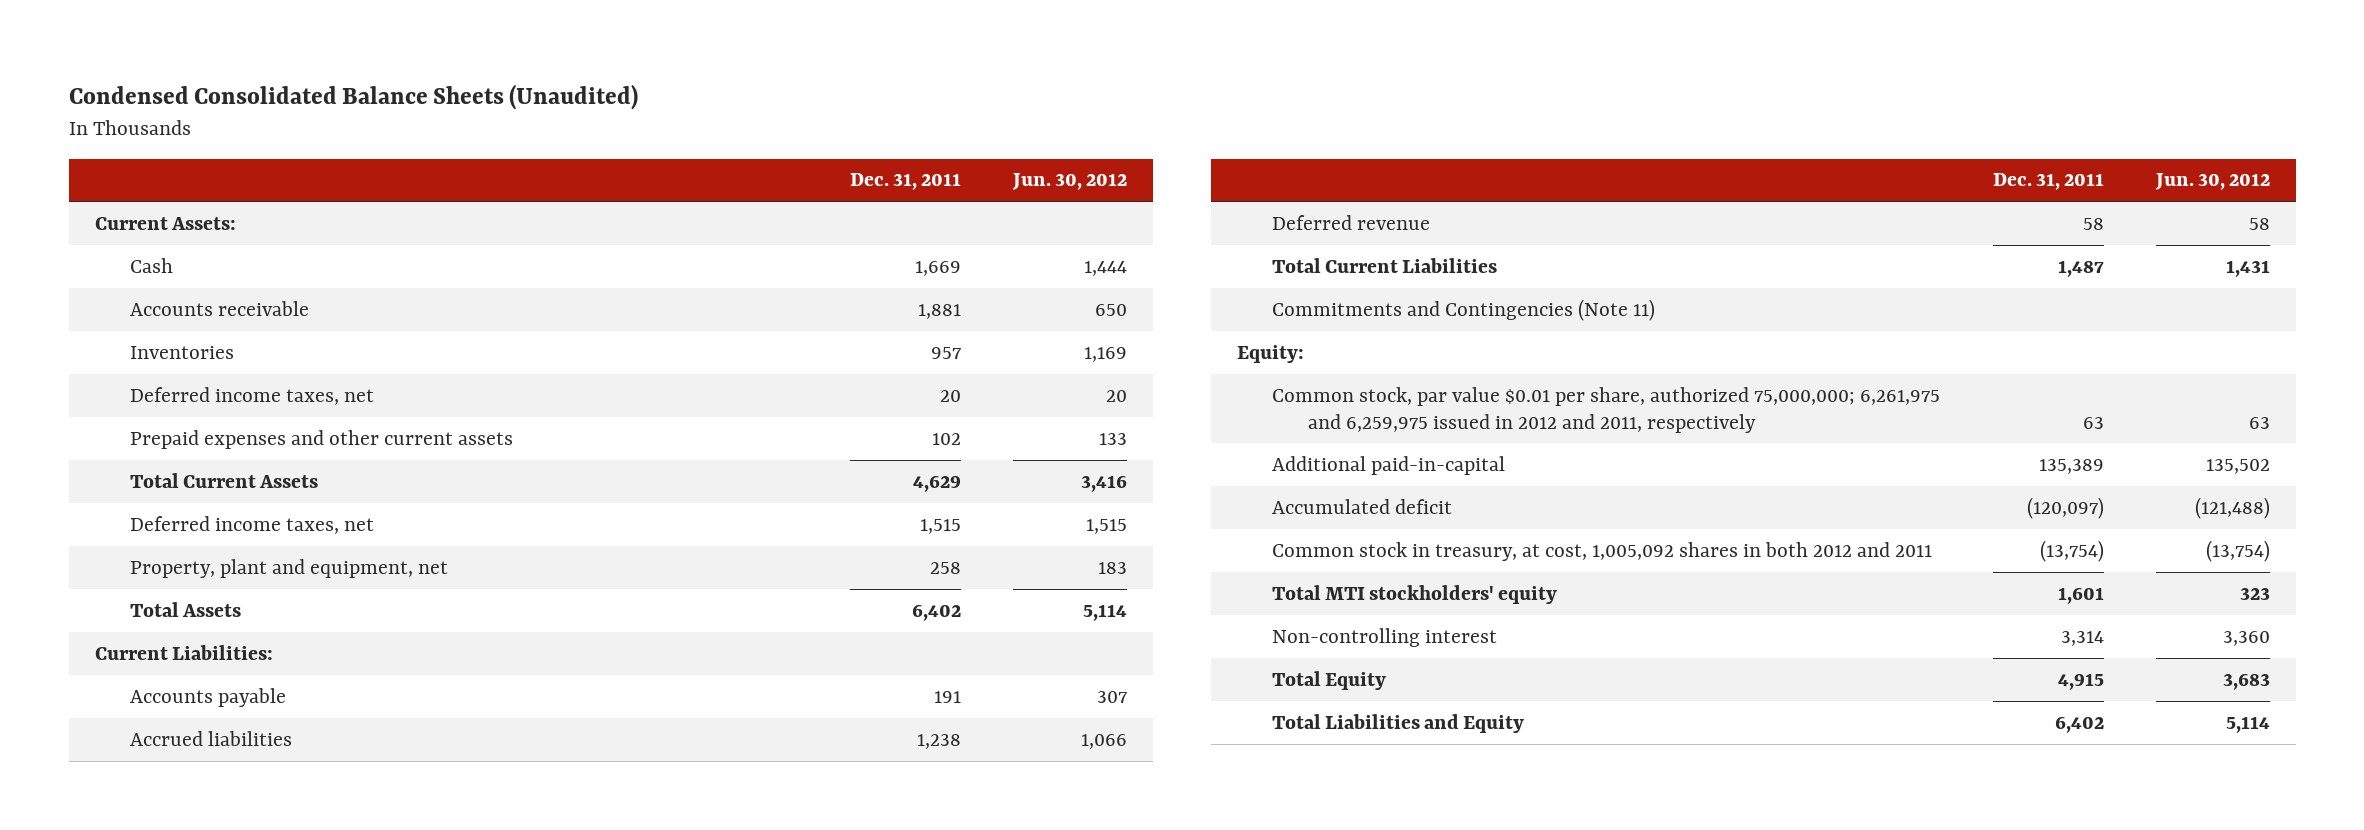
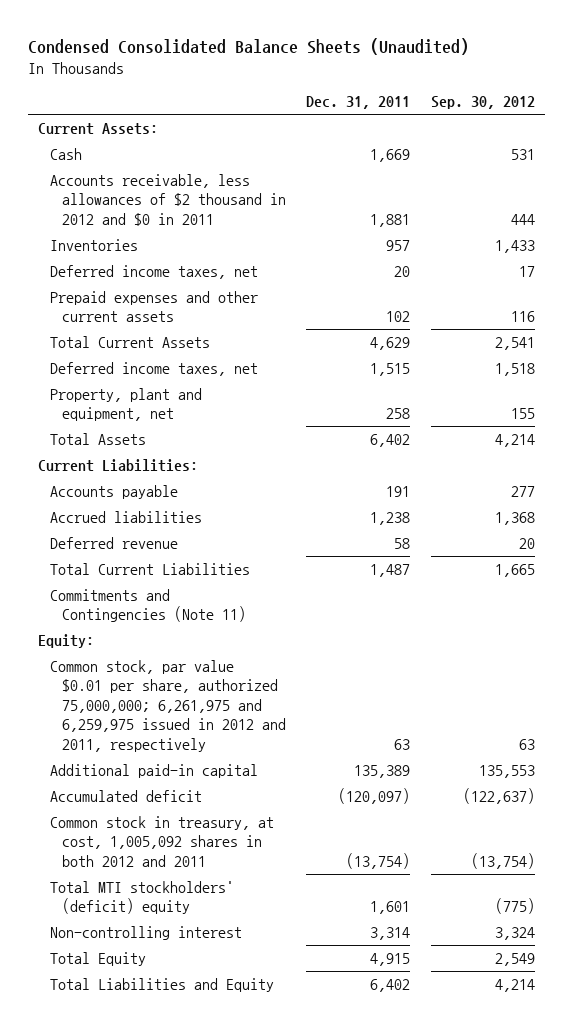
- | Dec. 31, 2011 | Jun. 30, 2012
+ | Dec. 31, 2011 | Sep. 30, 2012
- Accounts receivable | 1,881 | 650
+ Accounts receivable, less allowances of $2 thousand in 2012 and $0 in 2011 | 1,881 | 444
- Additional paid-in-capital | 135,389 | 135,502
+ Additional paid-in capital | 135,389 | 135,553
- Total MTI stockholders' equity | 1,601 | 323
+ Total MTI stockholders' (deficit) equity | 1,601 | (775)

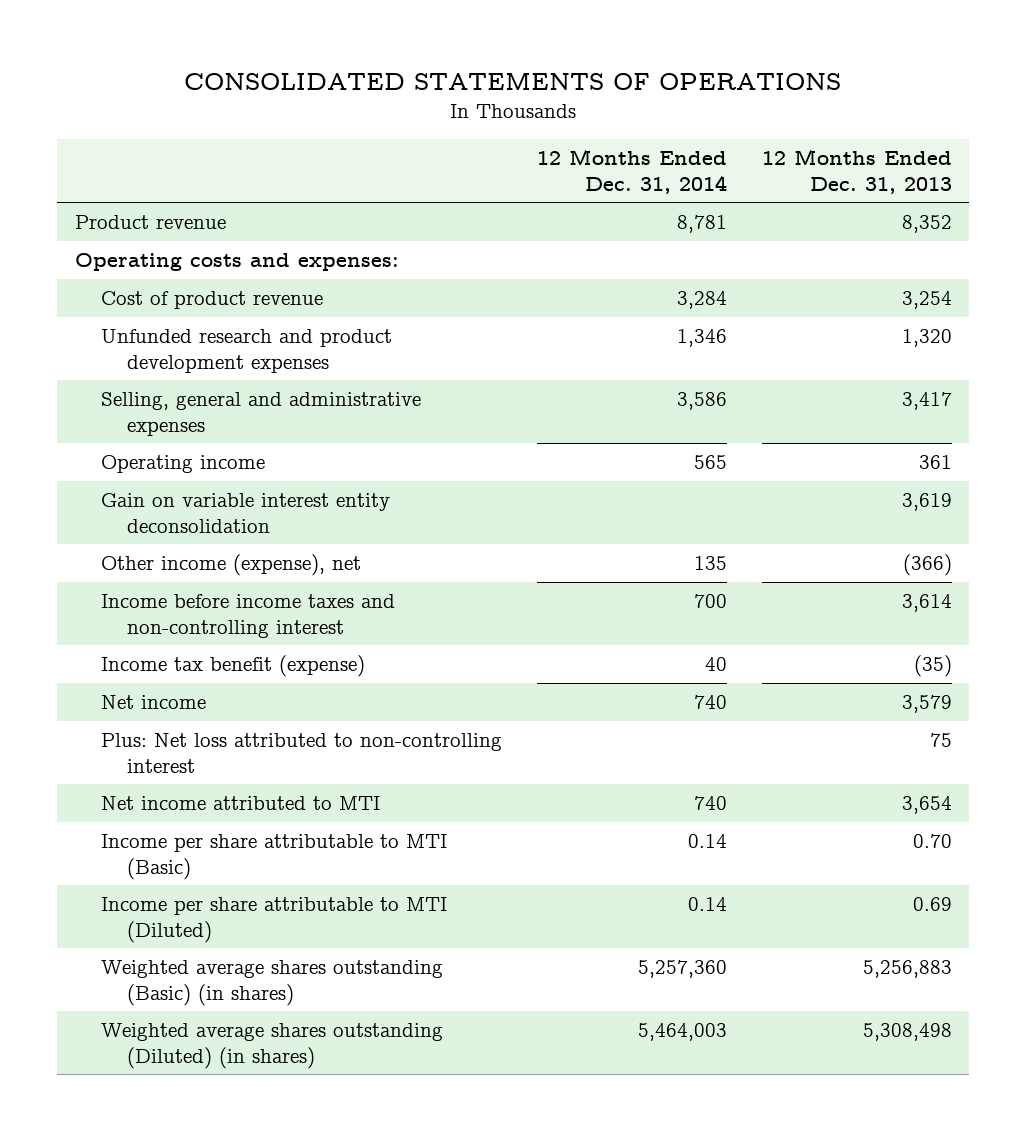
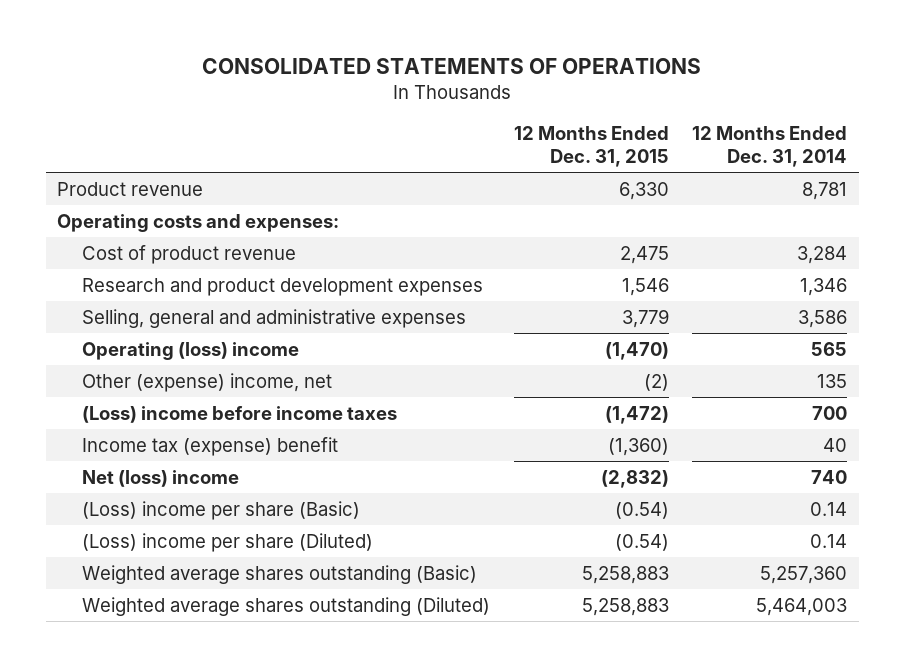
- | 12 Months Ended Dec. 31, 2014 | 12 Months Ended Dec. 31, 2013
+ | 12 Months Ended Dec. 31, 2015 | 12 Months Ended Dec. 31, 2014
- Unfunded research and product development expenses | 1,346 | 1,320
+ Research and product development expenses | 1,546 | 1,346
- Operating income | 565 | 361
- Gain on variable interest entity deconsolidation | | 3,619
- Other income (expense), net | 135 | (366)
- Income before income taxes and non-controlling interest | 700 | 3,614
- Income tax benefit (expense) | 40 | (35)
- Net income | 740 | 3,579
- Plus: Net loss attributed to non-controlling interest | | 75
- Net income attributed to MTI | 740 | 3,654
- Income per share attributable to MTI (Basic) | 0.14 | 0.70
- Income per share attributable to MTI (Diluted) | 0.14 | 0.69
- Weighted average shares outstanding (Basic) (in shares) | 5,257,360 | 5,256,883
- Weighted average shares outstanding (Diluted) (in shares) | 5,464,003 | 5,308,498
+ Operating (loss) income | (1,470) | 565
+ Other (expense) income, net | (2) | 135
+ (Loss) income before income taxes | (1,472) | 700
+ Income tax (expense) benefit | (1,360) | 40
+ Net (loss) income | (2,832) | 740
+ (Loss) income per share (Basic) | (0.54) | 0.14
+ (Loss) income per share (Diluted) | (0.54) | 0.14
+ Weighted average shares outstanding (Basic) | 5,258,883 | 5,257,360
+ Weighted average shares outstanding (Diluted) | 5,258,883 | 5,464,003

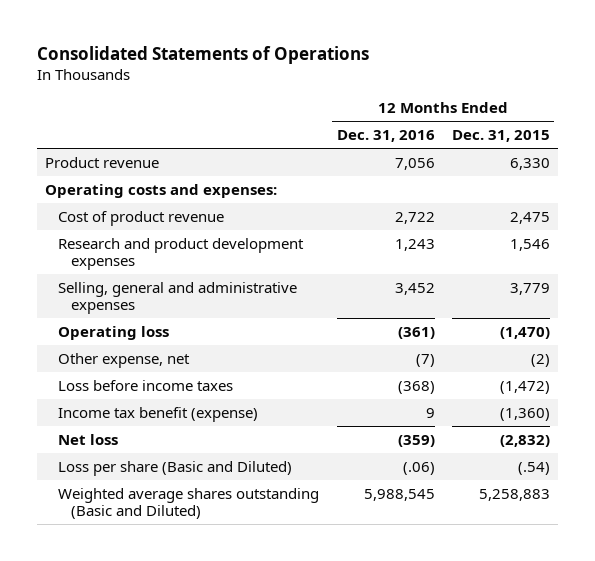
- CONSOLIDATED STATEMENTS OF OPERATIONS
+ Consolidated Statements of Operations
- | 12 Months Ended Dec. 31, 2015 | 12 Months Ended Dec. 31, 2014
+ | 12 Months Ended Dec. 31, 2016 | 12 Months Ended Dec. 31, 2015
- Operating (loss) income | (1,470) | 565
- Other (expense) income, net | (2) | 135
- (Loss) income before income taxes | (1,472) | 700
- Income tax (expense) benefit | (1,360) | 40
- Net (loss) income | (2,832) | 740
- (Loss) income per share (Basic) | (0.54) | 0.14
- (Loss) income per share (Diluted) | (0.54) | 0.14
- Weighted average shares outstanding (Basic) | 5,258,883 | 5,257,360
- Weighted average shares outstanding (Diluted) | 5,258,883 | 5,464,003
+ Operating loss | (361) | (1,470)
+ Other expense, net | (7) | (2)
+ Loss before income taxes | (368) | (1,472)
+ Income tax benefit (expense) | 9 | (1,360)
+ Net loss | (359) | (2,832)
+ Loss per share (Basic and Diluted) | (.06) | (.54)
+ Weighted average shares outstanding (Basic and Diluted) | 5,988,545 | 5,258,883

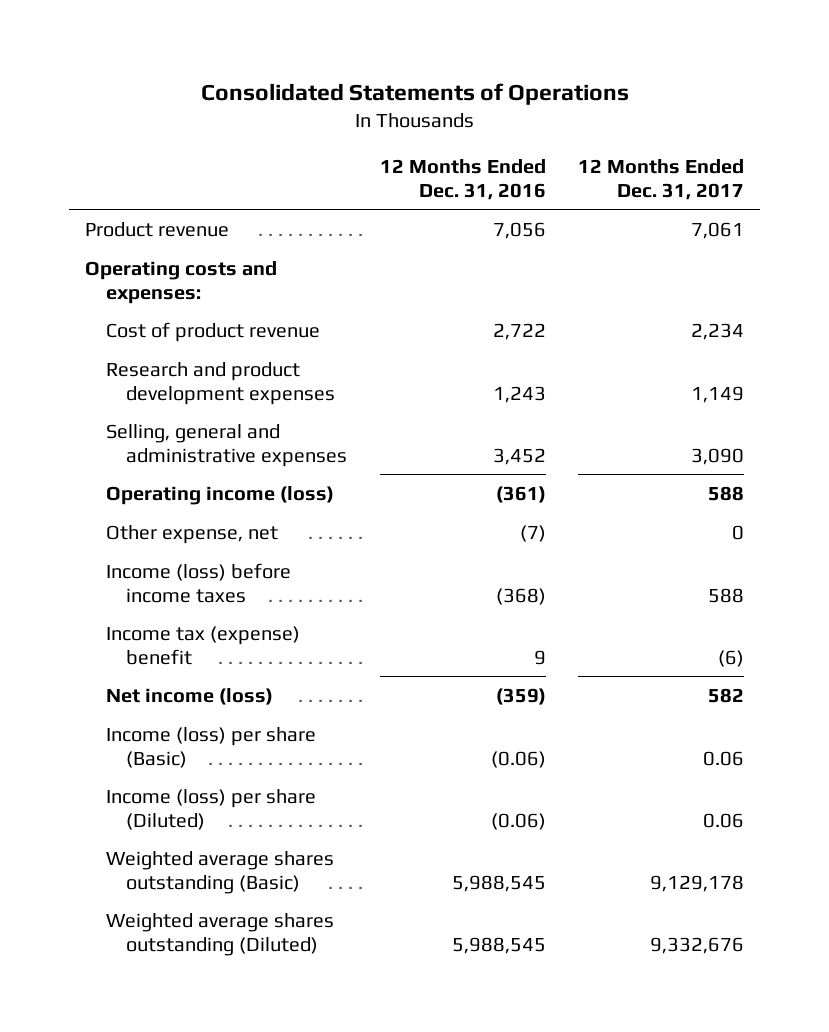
- | 12 Months Ended Dec. 31, 2016 | 12 Months Ended Dec. 31, 2015
+ | 12 Months Ended Dec. 31, 2016 | 12 Months Ended Dec. 31, 2017
- Operating loss | (361) | (1,470)
+ Operating income (loss) | (361) | 588
- Loss before income taxes | (368) | (1,472)
- Income tax benefit (expense) | 9 | (1,360)
- Net loss | (359) | (2,832)
- Loss per share (Basic and Diluted) | (.06) | (.54)
- Weighted average shares outstanding (Basic and Diluted) | 5,988,545 | 5,258,883
+ Income (loss) before income taxes | (368) | 588
+ Income tax (expense) benefit | 9 | (6)
+ Net income (loss) | (359) | 582
+ Income (loss) per share (Basic) | (0.06) | 0.06
+ Income (loss) per share (Diluted) | (0.06) | 0.06
+ Weighted average shares outstanding (Basic) | 5,988,545 | 9,129,178
+ Weighted average shares outstanding (Diluted) | 5,988,545 | 9,332,676

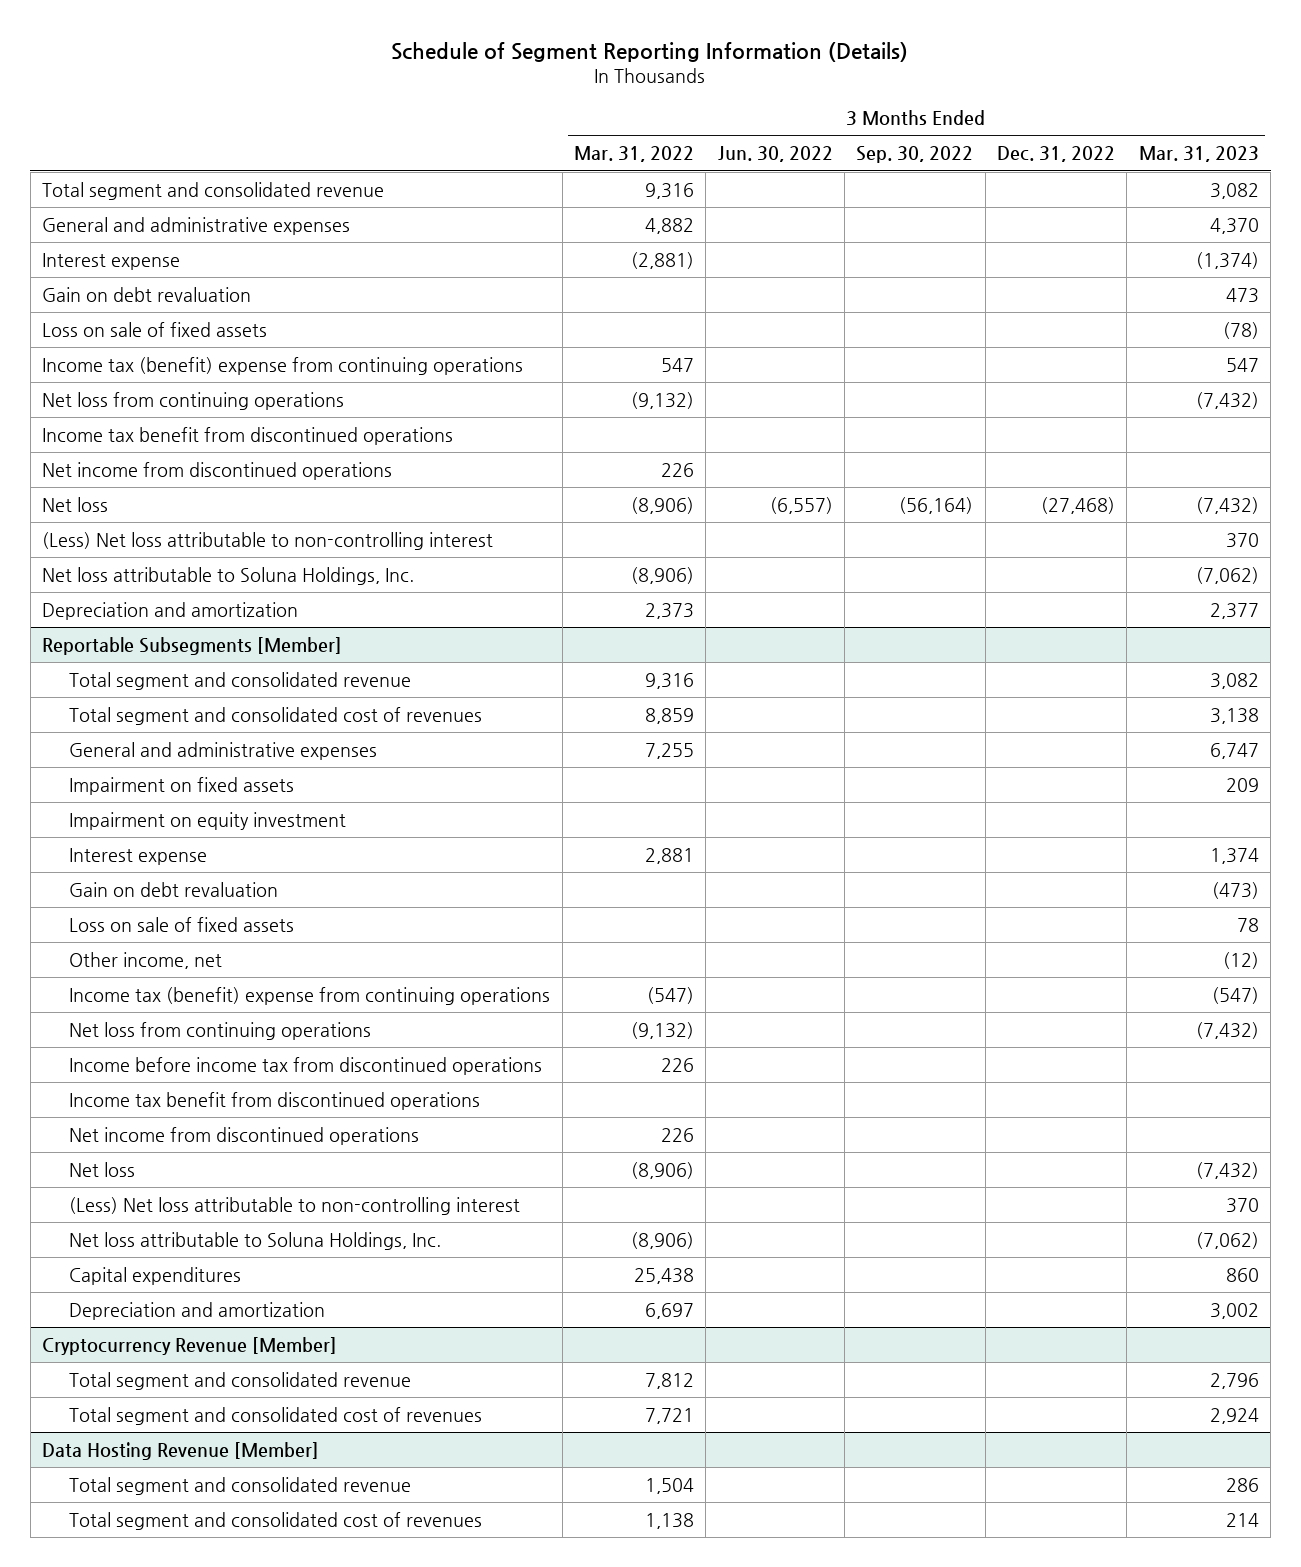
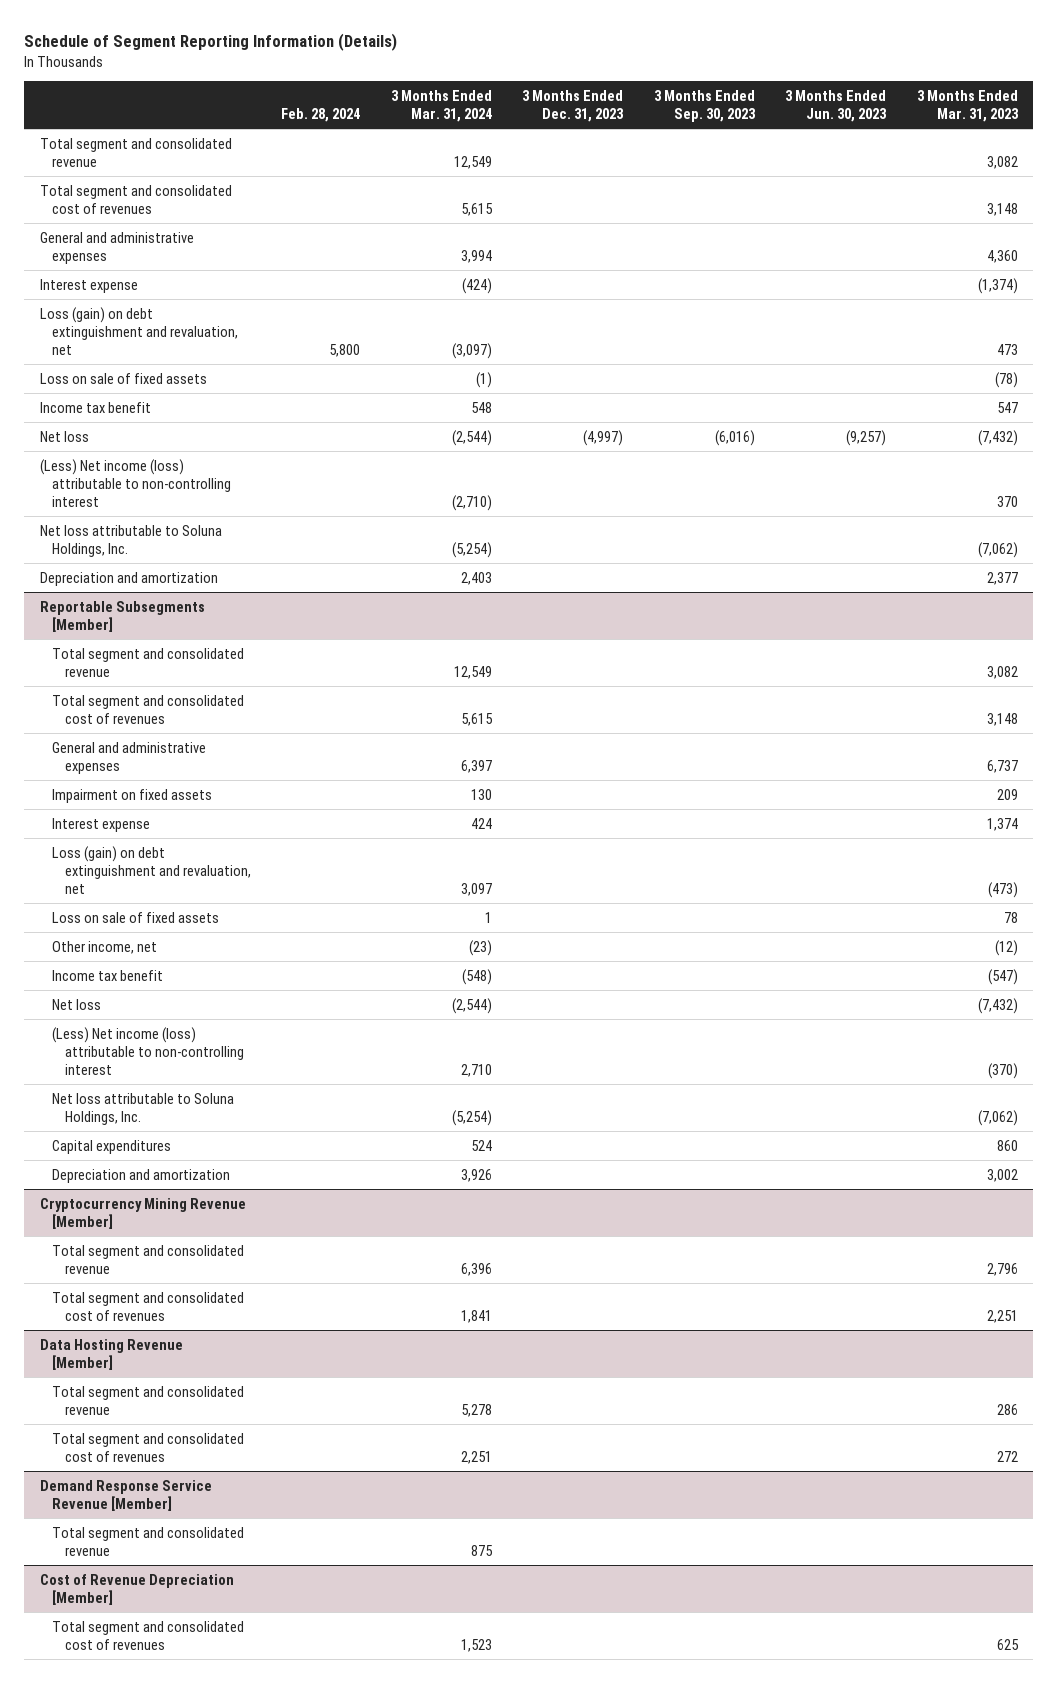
- | 3 Months Ended Mar. 31, 2022 | 3 Months Ended Jun. 30, 2022 | 3 Months Ended Sep. 30, 2022 | 3 Months Ended Dec. 31, 2022 | 3 Months Ended Mar. 31, 2023
+ | Feb. 28, 2024 | 3 Months Ended Mar. 31, 2024 | 3 Months Ended Dec. 31, 2023 | 3 Months Ended Sep. 30, 2023 | 3 Months Ended Jun. 30, 2023 | 3 Months Ended Mar. 31, 2023
- General and administrative expenses | 4,882 | | | | 4,370
+ Total segment and consolidated cost of revenues | | 5,615 | | | | 3,148
+ General and administrative expenses | | 3,994 | | | | 4,360
- Gain on debt revaluation | | | | | 473
+ Loss (gain) on debt extinguishment and revaluation, net | 5,800 | (3,097) | | | | 473
- Income tax (benefit) expense from continuing operations | 547 | | | | 547
- Net loss from continuing operations | (9,132) | | | | (7,432)
- Income tax benefit from discontinued operations
- Net income from discontinued operations | 226 | | | |
+ Income tax benefit | | 548 | | | | 547
- (Less) Net loss attributable to non-controlling interest | | | | | 370
+ (Less) Net income (loss) attributable to non-controlling interest | | (2,710) | | | | 370
@ Reportable Subsegments [Member]
- Total segment and consolidated cost of revenues | 8,859 | | | | 3,138
- General and administrative expenses | 7,255 | | | | 6,747
+ Total segment and consolidated cost of revenues | | 5,615 | | | | 3,148
+ General and administrative expenses | | 6,397 | | | | 6,737
- Impairment on equity investment
- Gain on debt revaluation | | | | | (473)
+ Loss (gain) on debt extinguishment and revaluation, net | | 3,097 | | | | (473)
- Income tax (benefit) expense from continuing operations | (547) | | | | (547)
- Net loss from continuing operations | (9,132) | | | | (7,432)
- Income before income tax from discontinued operations | 226 | | | |
- Income tax benefit from discontinued operations
- Net income from discontinued operations | 226 | | | |
+ Income tax benefit | | (548) | | | | (547)
- (Less) Net loss attributable to non-controlling interest | | | | | 370
+ (Less) Net income (loss) attributable to non-controlling interest | | 2,710 | | | | (370)
- Cryptocurrency Revenue [Member]
+ Cryptocurrency Mining Revenue [Member]
- Total segment and consolidated cost of revenues | 7,721 | | | | 2,924
+ Total segment and consolidated cost of revenues | | 1,841 | | | | 2,251
@ Data Hosting Revenue [Member]
- Total segment and consolidated cost of revenues | 1,138 | | | | 214
+ Total segment and consolidated cost of revenues | | 2,251 | | | | 272
+ Demand Response Service Revenue [Member]
+ Total segment and consolidated revenue | | 875 | | | |
+ Cost of Revenue Depreciation [Member]
+ Total segment and consolidated cost of revenues | | 1,523 | | | | 625

